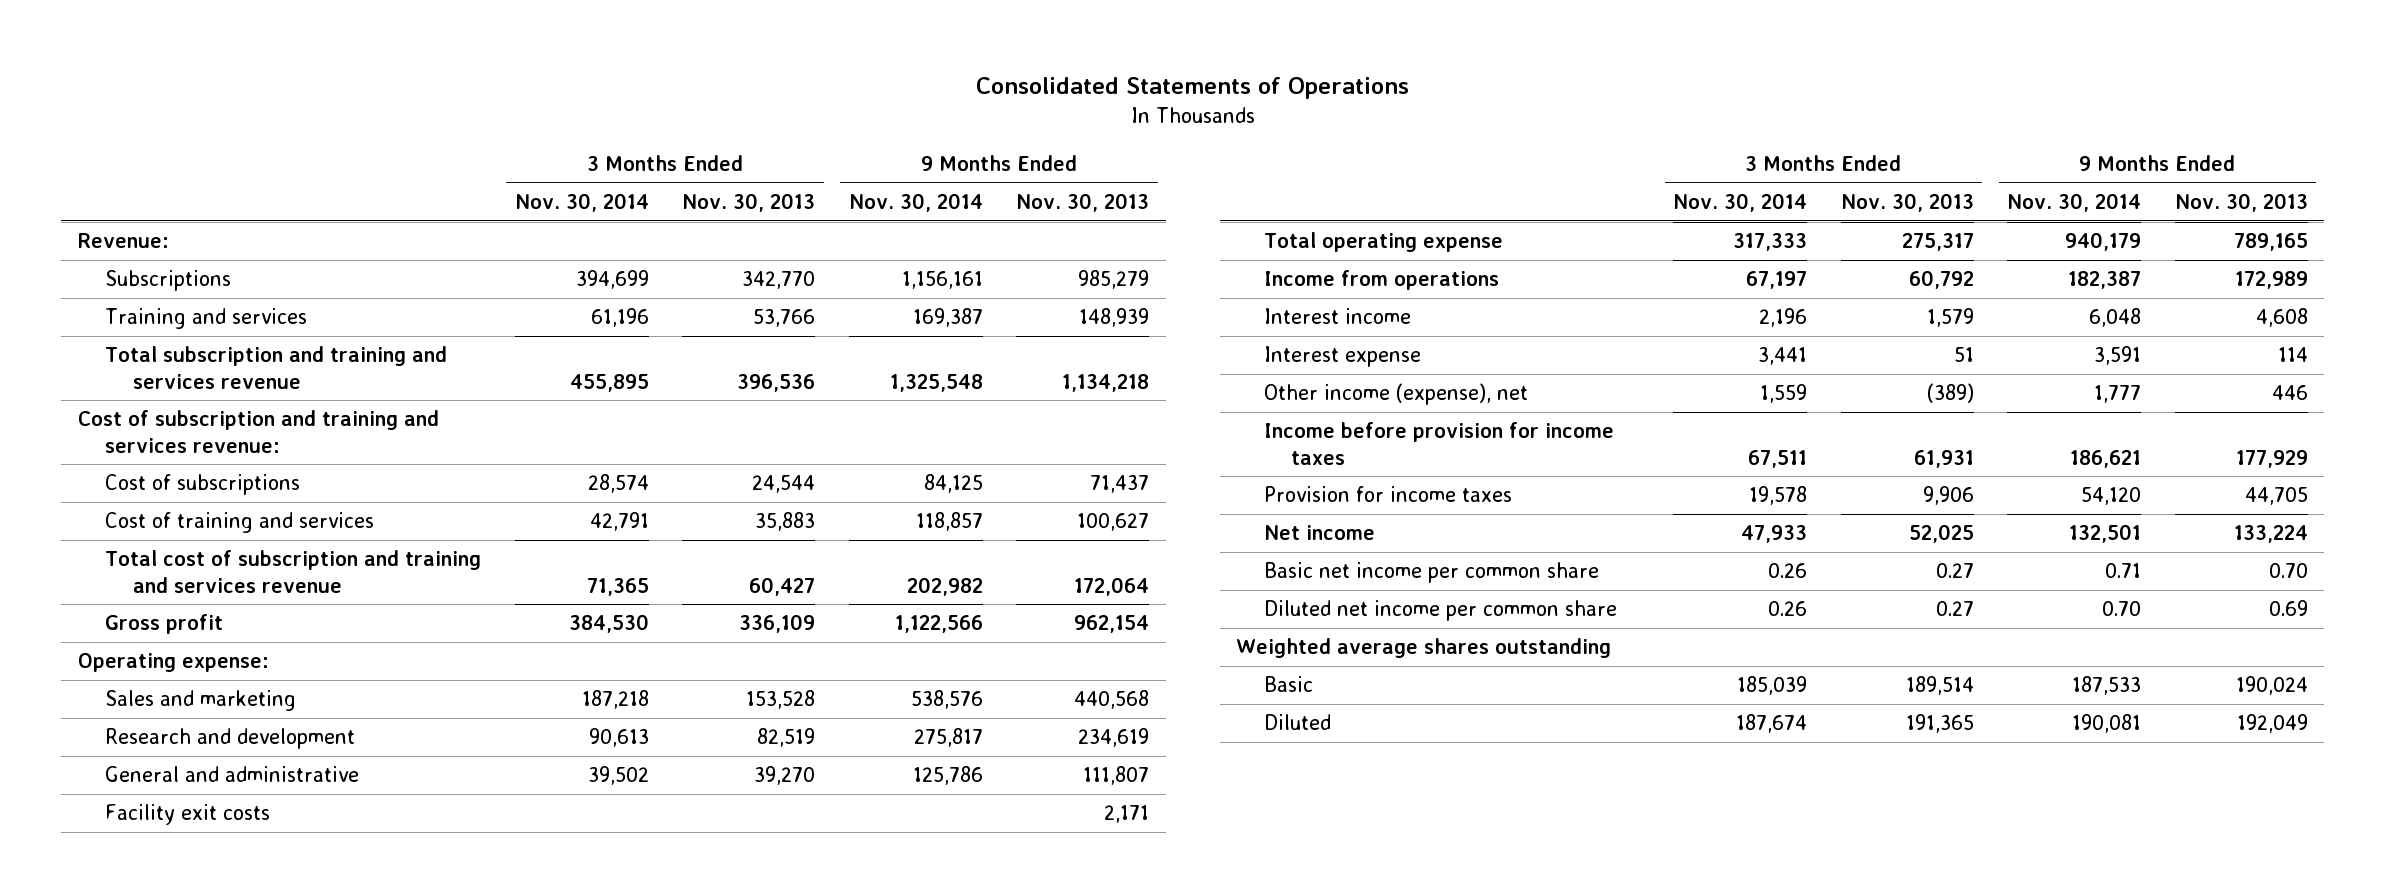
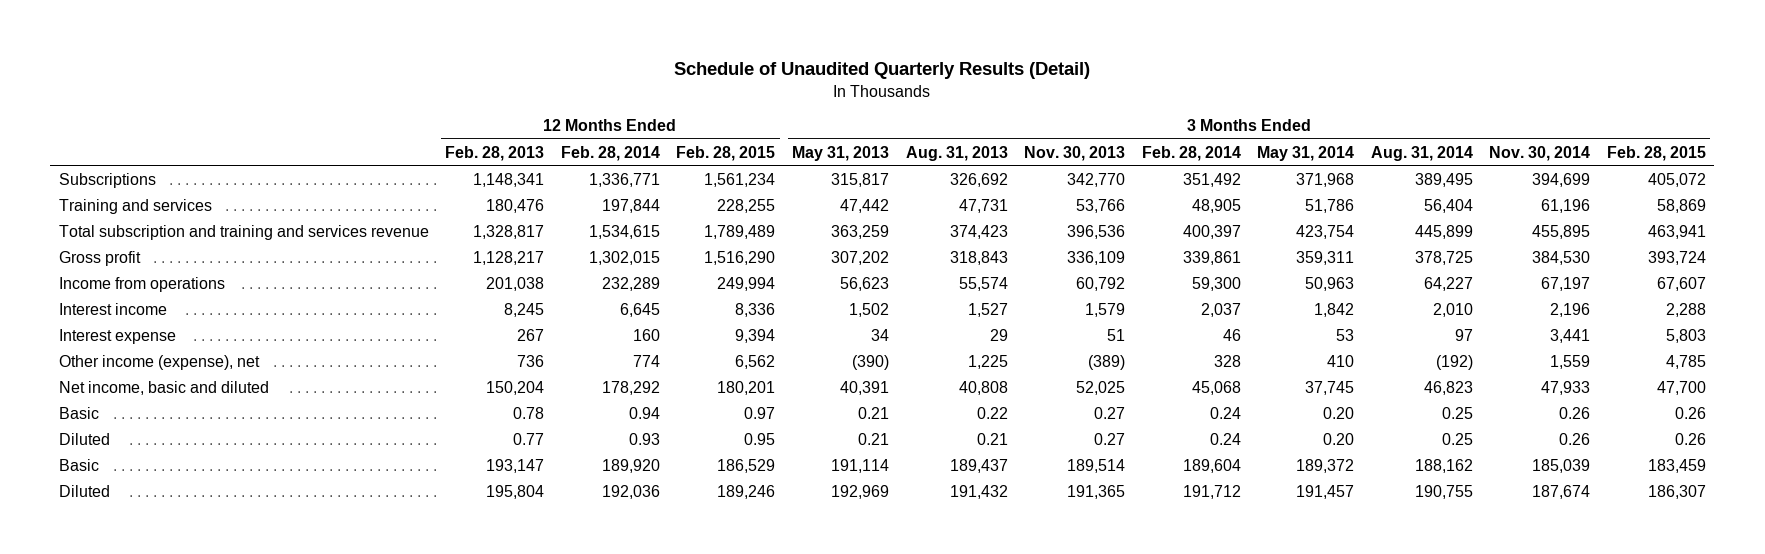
- Consolidated Statements of Operations
+ Schedule of Unaudited Quarterly Results (Detail)
- | 3 Months Ended Nov. 30, 2014 | 3 Months Ended Nov. 30, 2013 | 9 Months Ended Nov. 30, 2014 | 9 Months Ended Nov. 30, 2013
+ | 12 Months Ended Feb. 28, 2013 | 12 Months Ended Feb. 28, 2014 | 12 Months Ended Feb. 28, 2015 | 3 Months Ended May 31, 2013 | 3 Months Ended Aug. 31, 2013 | 3 Months Ended Nov. 30, 2013 | 3 Months Ended Feb. 28, 2014 | 3 Months Ended May 31, 2014 | 3 Months Ended Aug. 31, 2014 | 3 Months Ended Nov. 30, 2014 | 3 Months Ended Feb. 28, 2015
- Revenue:
- Cost of subscription and training and services revenue:
- Cost of subscriptions | 28,574 | 24,544 | 84,125 | 71,437
- Cost of training and services | 42,791 | 35,883 | 118,857 | 100,627
- Total cost of subscription and training and services revenue | 71,365 | 60,427 | 202,982 | 172,064
- Operating expense:
- Sales and marketing | 187,218 | 153,528 | 538,576 | 440,568
- Research and development | 90,613 | 82,519 | 275,817 | 234,619
- General and administrative | 39,502 | 39,270 | 125,786 | 111,807
- Facility exit costs | | | | 2,171
- Total operating expense | 317,333 | 275,317 | 940,179 | 789,165
- Income before provision for income taxes | 67,511 | 61,931 | 186,621 | 177,929
- Provision for income taxes | 19,578 | 9,906 | 54,120 | 44,705
- Net income | 47,933 | 52,025 | 132,501 | 133,224
- Basic net income per common share | 0.26 | 0.27 | 0.71 | 0.70
- Diluted net income per common share | 0.26 | 0.27 | 0.70 | 0.69
- Weighted average shares outstanding
+ Net income, basic and diluted | 150,204 | 178,292 | 180,201 | 40,391 | 40,808 | 52,025 | 45,068 | 37,745 | 46,823 | 47,933 | 47,700
+ Basic | 0.78 | 0.94 | 0.97 | 0.21 | 0.22 | 0.27 | 0.24 | 0.20 | 0.25 | 0.26 | 0.26
+ Diluted | 0.77 | 0.93 | 0.95 | 0.21 | 0.21 | 0.27 | 0.24 | 0.20 | 0.25 | 0.26 | 0.26

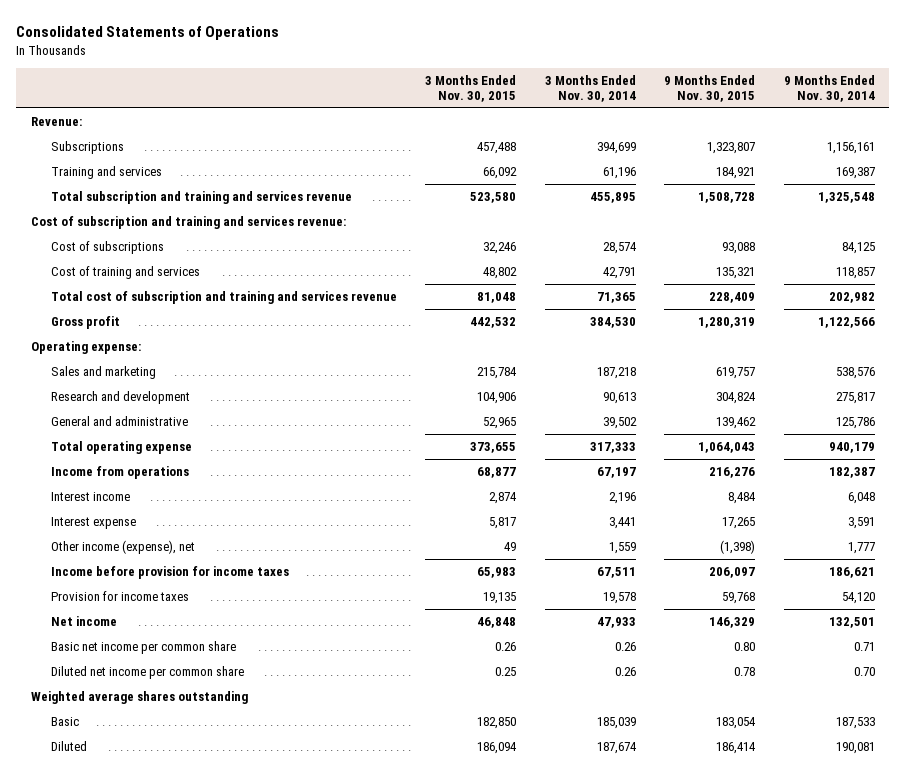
- Schedule of Unaudited Quarterly Results (Detail)
+ Consolidated Statements of Operations
- | 12 Months Ended Feb. 28, 2013 | 12 Months Ended Feb. 28, 2014 | 12 Months Ended Feb. 28, 2015 | 3 Months Ended May 31, 2013 | 3 Months Ended Aug. 31, 2013 | 3 Months Ended Nov. 30, 2013 | 3 Months Ended Feb. 28, 2014 | 3 Months Ended May 31, 2014 | 3 Months Ended Aug. 31, 2014 | 3 Months Ended Nov. 30, 2014 | 3 Months Ended Feb. 28, 2015
+ | 3 Months Ended Nov. 30, 2015 | 3 Months Ended Nov. 30, 2014 | 9 Months Ended Nov. 30, 2015 | 9 Months Ended Nov. 30, 2014
+ Revenue:
+ Cost of subscription and training and services revenue:
+ Cost of subscriptions | 32,246 | 28,574 | 93,088 | 84,125
+ Cost of training and services | 48,802 | 42,791 | 135,321 | 118,857
+ Total cost of subscription and training and services revenue | 81,048 | 71,365 | 228,409 | 202,982
+ Operating expense:
+ Sales and marketing | 215,784 | 187,218 | 619,757 | 538,576
+ Research and development | 104,906 | 90,613 | 304,824 | 275,817
+ General and administrative | 52,965 | 39,502 | 139,462 | 125,786
+ Total operating expense | 373,655 | 317,333 | 1,064,043 | 940,179
- Net income, basic and diluted | 150,204 | 178,292 | 180,201 | 40,391 | 40,808 | 52,025 | 45,068 | 37,745 | 46,823 | 47,933 | 47,700
- Basic | 0.78 | 0.94 | 0.97 | 0.21 | 0.22 | 0.27 | 0.24 | 0.20 | 0.25 | 0.26 | 0.26
- Diluted | 0.77 | 0.93 | 0.95 | 0.21 | 0.21 | 0.27 | 0.24 | 0.20 | 0.25 | 0.26 | 0.26
+ Income before provision for income taxes | 65,983 | 67,511 | 206,097 | 186,621
+ Provision for income taxes | 19,135 | 19,578 | 59,768 | 54,120
+ Net income | 46,848 | 47,933 | 146,329 | 132,501
+ Basic net income per common share | 0.26 | 0.26 | 0.80 | 0.71
+ Diluted net income per common share | 0.25 | 0.26 | 0.78 | 0.70
+ Weighted average shares outstanding

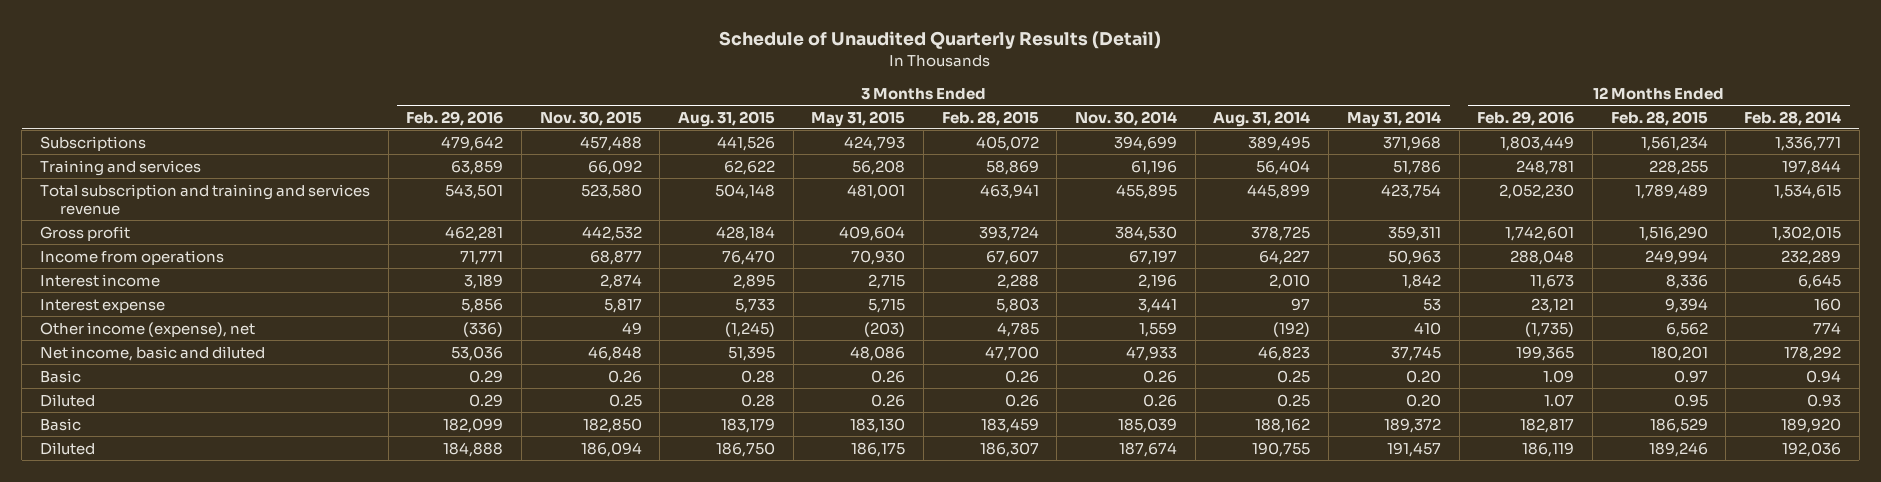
- Consolidated Statements of Operations
+ Schedule of Unaudited Quarterly Results (Detail)
- | 3 Months Ended Nov. 30, 2015 | 3 Months Ended Nov. 30, 2014 | 9 Months Ended Nov. 30, 2015 | 9 Months Ended Nov. 30, 2014
+ | 3 Months Ended Feb. 29, 2016 | 3 Months Ended Nov. 30, 2015 | 3 Months Ended Aug. 31, 2015 | 3 Months Ended May 31, 2015 | 3 Months Ended Feb. 28, 2015 | 3 Months Ended Nov. 30, 2014 | 3 Months Ended Aug. 31, 2014 | 3 Months Ended May 31, 2014 | 12 Months Ended Feb. 29, 2016 | 12 Months Ended Feb. 28, 2015 | 12 Months Ended Feb. 28, 2014
- Revenue:
- Cost of subscription and training and services revenue:
- Cost of subscriptions | 32,246 | 28,574 | 93,088 | 84,125
- Cost of training and services | 48,802 | 42,791 | 135,321 | 118,857
- Total cost of subscription and training and services revenue | 81,048 | 71,365 | 228,409 | 202,982
- Operating expense:
- Sales and marketing | 215,784 | 187,218 | 619,757 | 538,576
- Research and development | 104,906 | 90,613 | 304,824 | 275,817
- General and administrative | 52,965 | 39,502 | 139,462 | 125,786
- Total operating expense | 373,655 | 317,333 | 1,064,043 | 940,179
- Income before provision for income taxes | 65,983 | 67,511 | 206,097 | 186,621
- Provision for income taxes | 19,135 | 19,578 | 59,768 | 54,120
- Net income | 46,848 | 47,933 | 146,329 | 132,501
- Basic net income per common share | 0.26 | 0.26 | 0.80 | 0.71
- Diluted net income per common share | 0.25 | 0.26 | 0.78 | 0.70
- Weighted average shares outstanding
+ Net income, basic and diluted | 53,036 | 46,848 | 51,395 | 48,086 | 47,700 | 47,933 | 46,823 | 37,745 | 199,365 | 180,201 | 178,292
+ Basic | 0.29 | 0.26 | 0.28 | 0.26 | 0.26 | 0.26 | 0.25 | 0.20 | 1.09 | 0.97 | 0.94
+ Diluted | 0.29 | 0.25 | 0.28 | 0.26 | 0.26 | 0.26 | 0.25 | 0.20 | 1.07 | 0.95 | 0.93

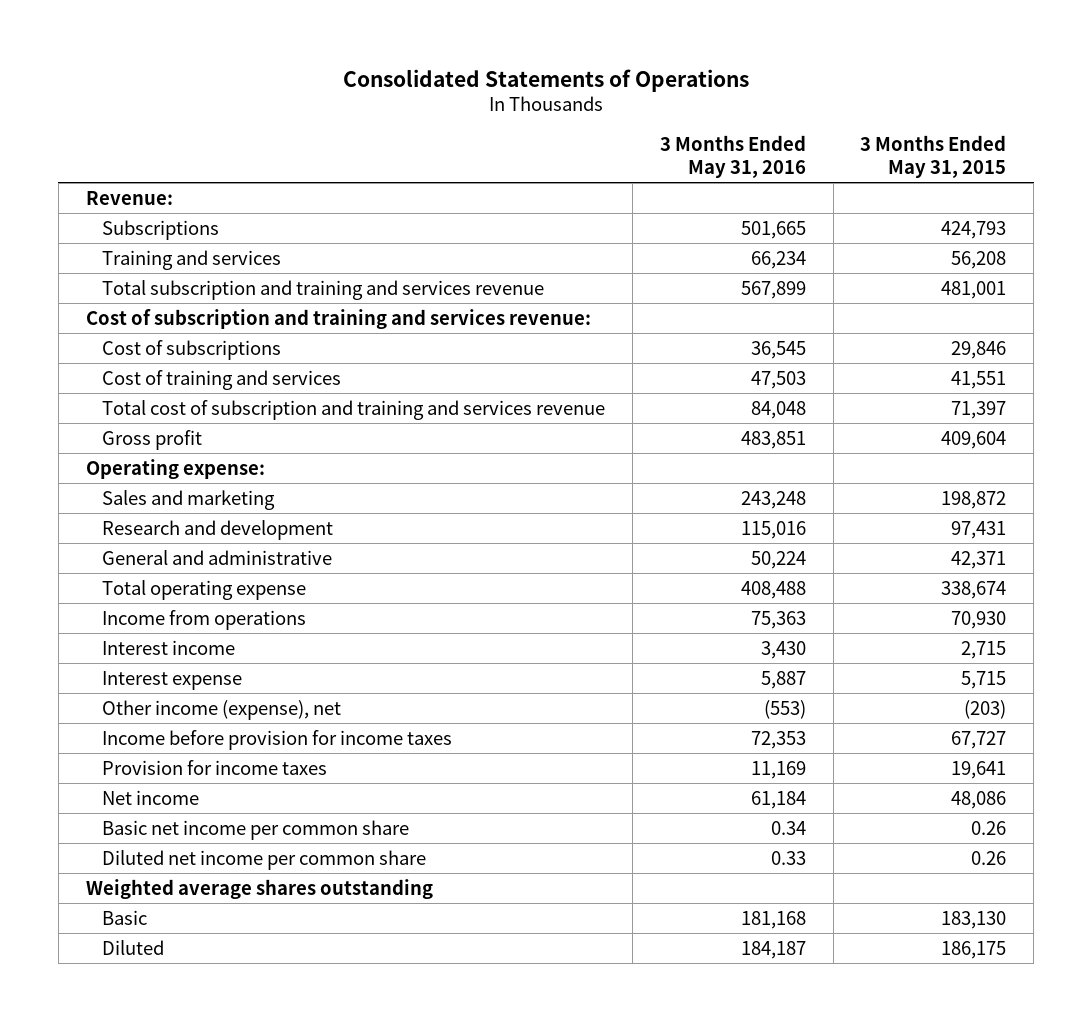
- Schedule of Unaudited Quarterly Results (Detail)
+ Consolidated Statements of Operations
- | 3 Months Ended Feb. 29, 2016 | 3 Months Ended Nov. 30, 2015 | 3 Months Ended Aug. 31, 2015 | 3 Months Ended May 31, 2015 | 3 Months Ended Feb. 28, 2015 | 3 Months Ended Nov. 30, 2014 | 3 Months Ended Aug. 31, 2014 | 3 Months Ended May 31, 2014 | 12 Months Ended Feb. 29, 2016 | 12 Months Ended Feb. 28, 2015 | 12 Months Ended Feb. 28, 2014
+ | 3 Months Ended May 31, 2016 | 3 Months Ended May 31, 2015
+ Revenue:
+ Cost of subscription and training and services revenue:
+ Cost of subscriptions | 36,545 | 29,846
+ Cost of training and services | 47,503 | 41,551
+ Total cost of subscription and training and services revenue | 84,048 | 71,397
+ Operating expense:
+ Sales and marketing | 243,248 | 198,872
+ Research and development | 115,016 | 97,431
+ General and administrative | 50,224 | 42,371
+ Total operating expense | 408,488 | 338,674
- Net income, basic and diluted | 53,036 | 46,848 | 51,395 | 48,086 | 47,700 | 47,933 | 46,823 | 37,745 | 199,365 | 180,201 | 178,292
- Basic | 0.29 | 0.26 | 0.28 | 0.26 | 0.26 | 0.26 | 0.25 | 0.20 | 1.09 | 0.97 | 0.94
- Diluted | 0.29 | 0.25 | 0.28 | 0.26 | 0.26 | 0.26 | 0.25 | 0.20 | 1.07 | 0.95 | 0.93
+ Income before provision for income taxes | 72,353 | 67,727
+ Provision for income taxes | 11,169 | 19,641
+ Net income | 61,184 | 48,086
+ Basic net income per common share | 0.34 | 0.26
+ Diluted net income per common share | 0.33 | 0.26
+ Weighted average shares outstanding

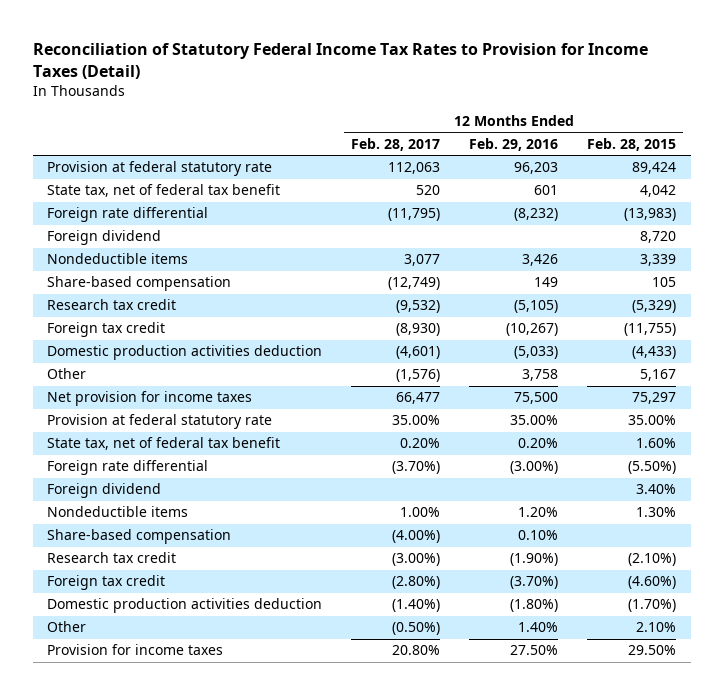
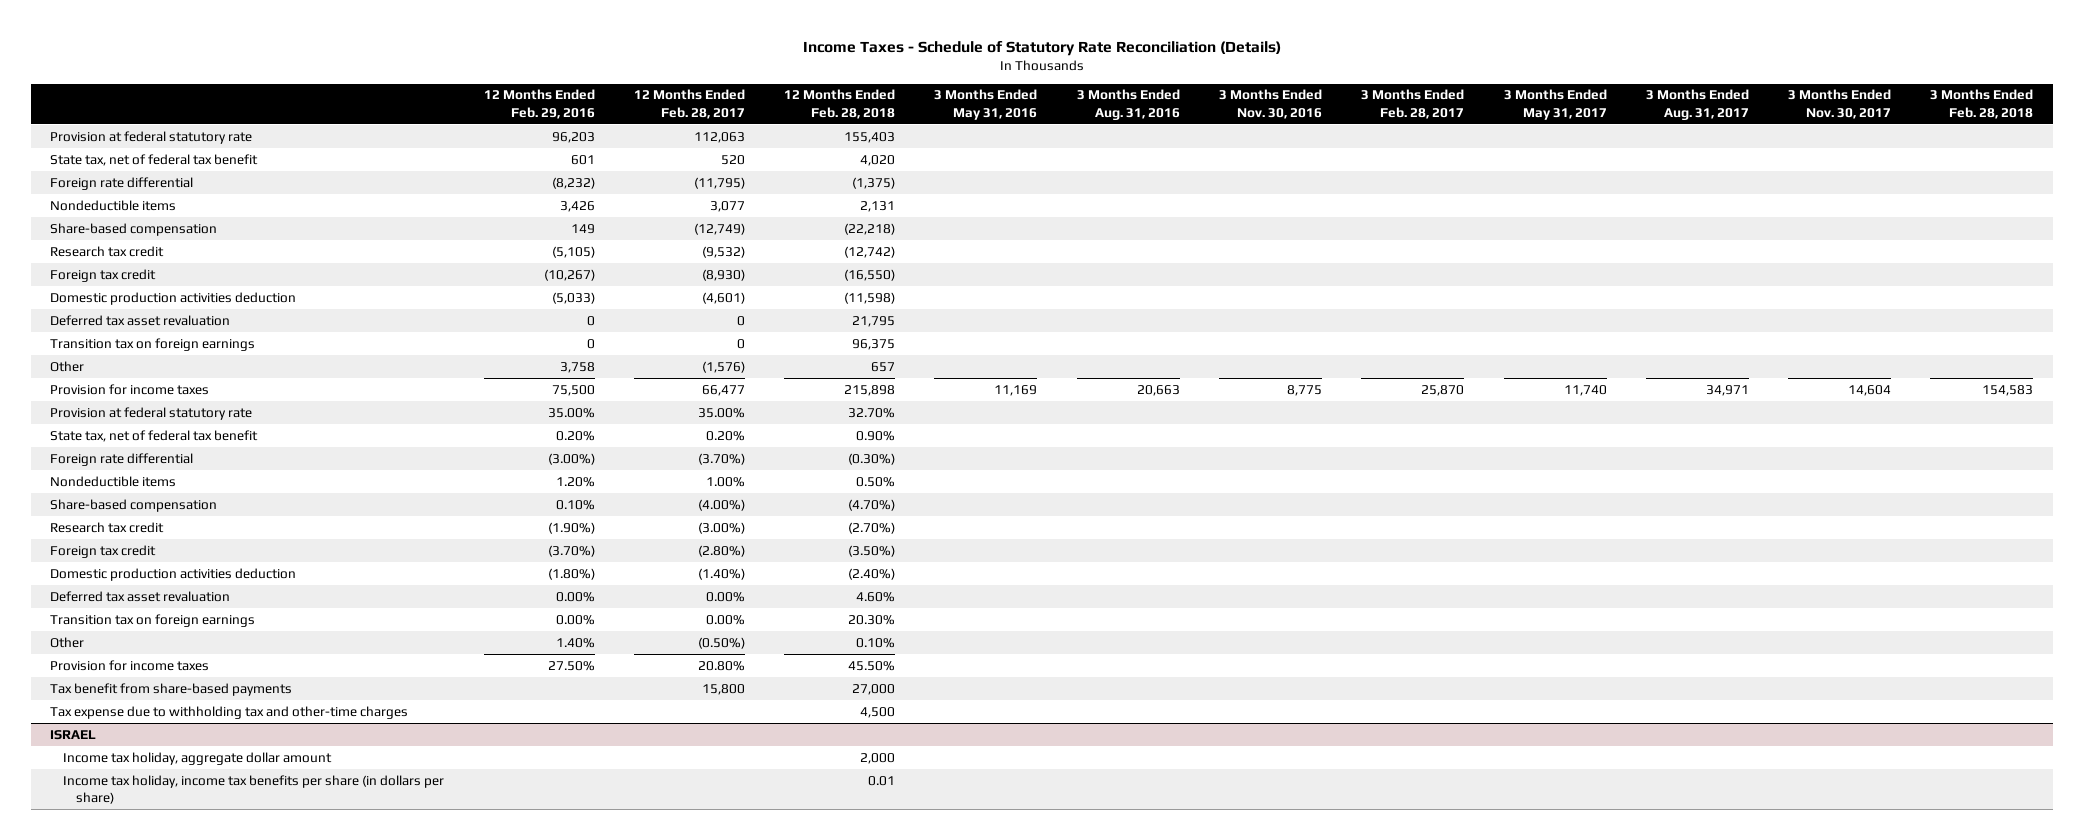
- Reconciliation of Statutory Federal Income Tax Rates to Provision for Income Taxes (Detail)
+ Income Taxes - Schedule of Statutory Rate Reconciliation (Details)
- | 12 Months Ended Feb. 28, 2017 | 12 Months Ended Feb. 29, 2016 | 12 Months Ended Feb. 28, 2015
+ | 12 Months Ended Feb. 29, 2016 | 12 Months Ended Feb. 28, 2017 | 12 Months Ended Feb. 28, 2018 | 3 Months Ended May 31, 2016 | 3 Months Ended Aug. 31, 2016 | 3 Months Ended Nov. 30, 2016 | 3 Months Ended Feb. 28, 2017 | 3 Months Ended May 31, 2017 | 3 Months Ended Aug. 31, 2017 | 3 Months Ended Nov. 30, 2017 | 3 Months Ended Feb. 28, 2018
- Foreign dividend | | | 8,720
+ Deferred tax asset revaluation | 0 | 0 | 21,795 | | | | | | | |
+ Transition tax on foreign earnings | 0 | 0 | 96,375 | | | | | | | |
- Net provision for income taxes | 66,477 | 75,500 | 75,297
+ Provision for income taxes | 75,500 | 66,477 | 215,898 | 11,169 | 20,663 | 8,775 | 25,870 | 11,740 | 34,971 | 14,604 | 154,583
- Foreign dividend | | | 3.40%
+ Deferred tax asset revaluation | 0.00% | 0.00% | 4.60% | | | | | | | |
+ Transition tax on foreign earnings | 0.00% | 0.00% | 20.30% | | | | | | | |
+ Tax benefit from share-based payments | | 15,800 | 27,000 | | | | | | | |
+ Tax expense due to withholding tax and other-time charges | | | 4,500 | | | | | | | |
+ ISRAEL
+ Income tax holiday, aggregate dollar amount | | | 2,000 | | | | | | | |
+ Income tax holiday, income tax benefits per share (in dollars per share) | | | 0.01 | | | | | | | |

